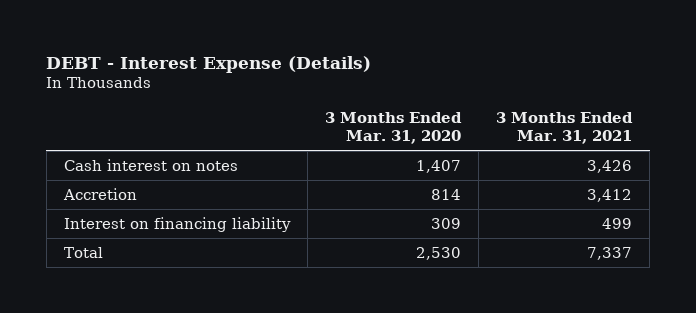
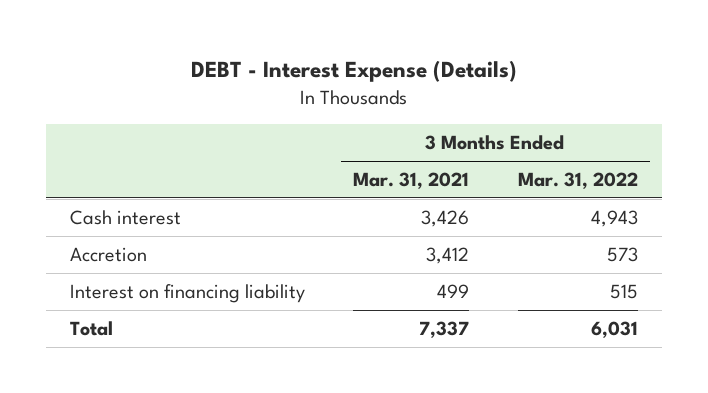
- | 3 Months Ended Mar. 31, 2020 | 3 Months Ended Mar. 31, 2021
+ | 3 Months Ended Mar. 31, 2021 | 3 Months Ended Mar. 31, 2022
- Cash interest on notes | 1,407 | 3,426
+ Cash interest | 3,426 | 4,943

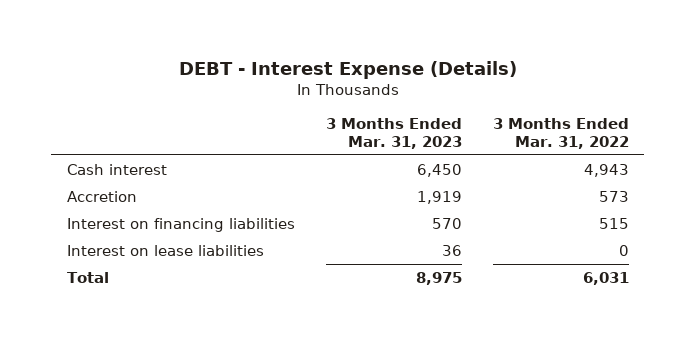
- | 3 Months Ended Mar. 31, 2021 | 3 Months Ended Mar. 31, 2022
+ | 3 Months Ended Mar. 31, 2023 | 3 Months Ended Mar. 31, 2022
- Interest on financing liability | 499 | 515
+ Interest on financing liabilities | 570 | 515
+ Interest on lease liabilities | 36 | 0

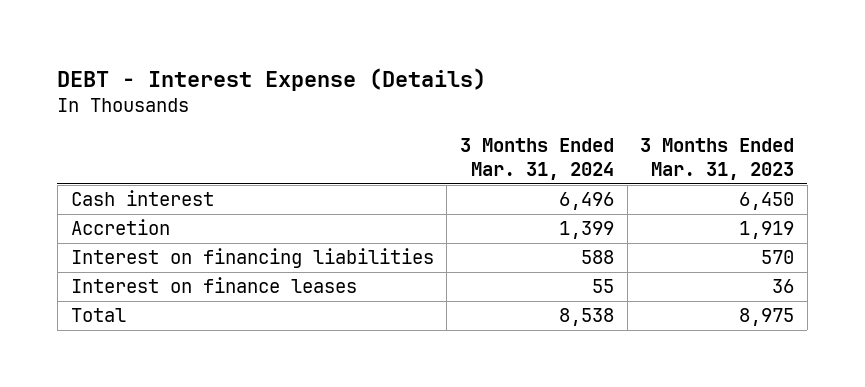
- | 3 Months Ended Mar. 31, 2023 | 3 Months Ended Mar. 31, 2022
+ | 3 Months Ended Mar. 31, 2024 | 3 Months Ended Mar. 31, 2023
- Interest on lease liabilities | 36 | 0
+ Interest on finance leases | 55 | 36

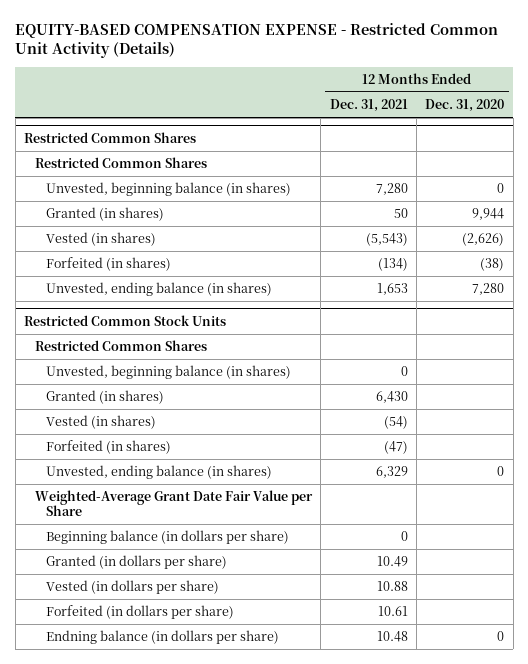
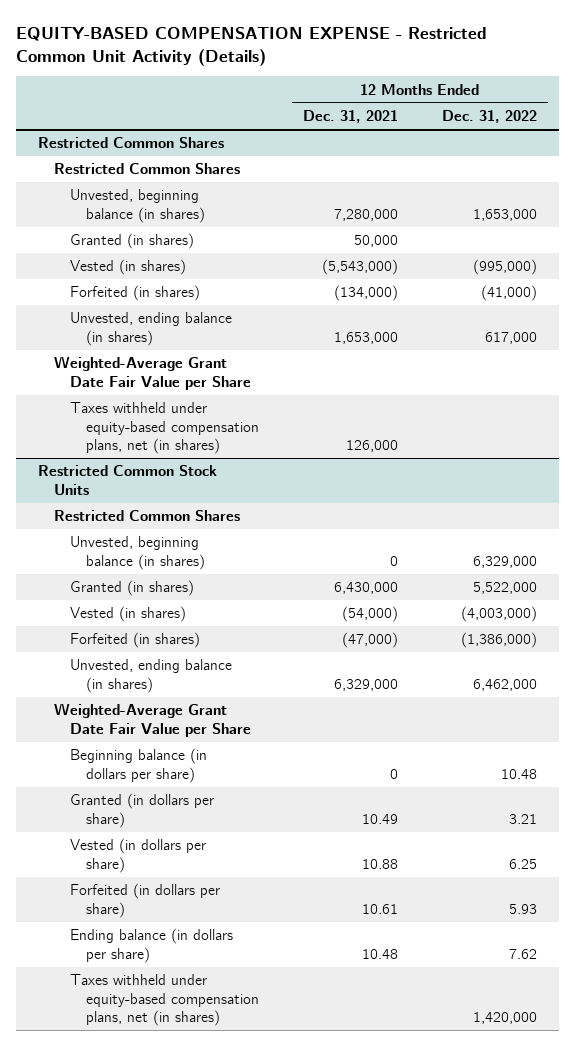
- | 12 Months Ended Dec. 31, 2021 | 12 Months Ended Dec. 31, 2020
+ | 12 Months Ended Dec. 31, 2021 | 12 Months Ended Dec. 31, 2022
@ Restricted Common Shares
- Unvested, beginning balance (in shares) | 7,280 | 0
- Granted (in shares) | 50 | 9,944
- Vested (in shares) | (5,543) | (2,626)
- Forfeited (in shares) | (134) | (38)
- Unvested, ending balance (in shares) | 1,653 | 7,280
+ Unvested, beginning balance (in shares) | 7,280,000 | 1,653,000
+ Granted (in shares) | 50,000 |
+ Vested (in shares) | (5,543,000) | (995,000)
+ Forfeited (in shares) | (134,000) | (41,000)
+ Unvested, ending balance (in shares) | 1,653,000 | 617,000
+ Weighted-Average Grant Date Fair Value per Share
+ Taxes withheld under equity-based compensation plans, net (in shares) | 126,000 |
@ Restricted Common Stock Units
- Granted (in shares) | 6,430 |
- Vested (in shares) | (54) |
- Forfeited (in shares) | (47) |
- Unvested, ending balance (in shares) | 6,329 | 0
+ Granted (in shares) | 6,430,000 | 5,522,000
+ Vested (in shares) | (54,000) | (4,003,000)
+ Forfeited (in shares) | (47,000) | (1,386,000)
+ Unvested, ending balance (in shares) | 6,329,000 | 6,462,000
- Endning balance (in dollars per share) | 10.48 | 0
+ Ending balance (in dollars per share) | 10.48 | 7.62
+ Taxes withheld under equity-based compensation plans, net (in shares) | | 1,420,000

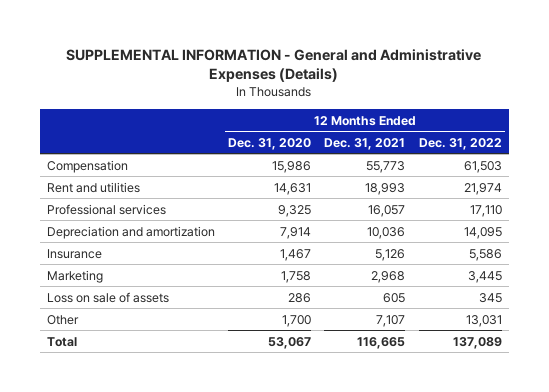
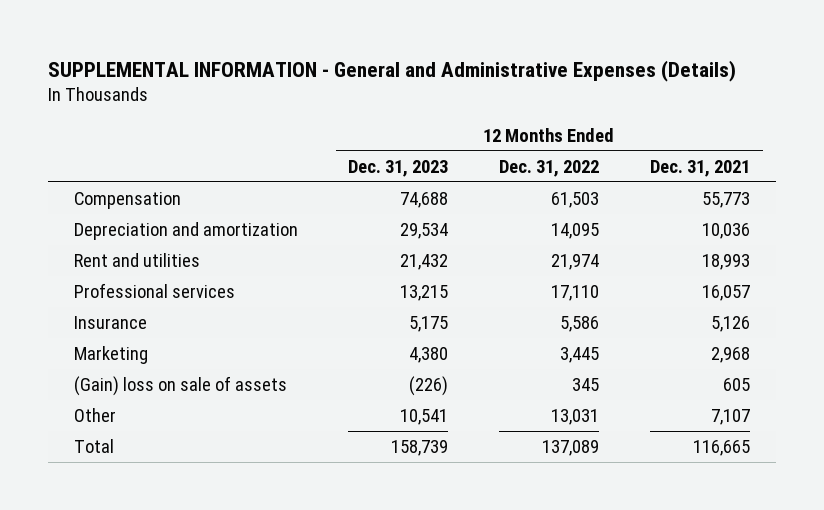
- | 12 Months Ended Dec. 31, 2020 | 12 Months Ended Dec. 31, 2021 | 12 Months Ended Dec. 31, 2022
+ | 12 Months Ended Dec. 31, 2023 | 12 Months Ended Dec. 31, 2022 | 12 Months Ended Dec. 31, 2021
moved up: Depreciation and amortization | 29,534 | 14,095 | 10,036
- Loss on sale of assets | 286 | 605 | 345
+ (Gain) loss on sale of assets | (226) | 345 | 605

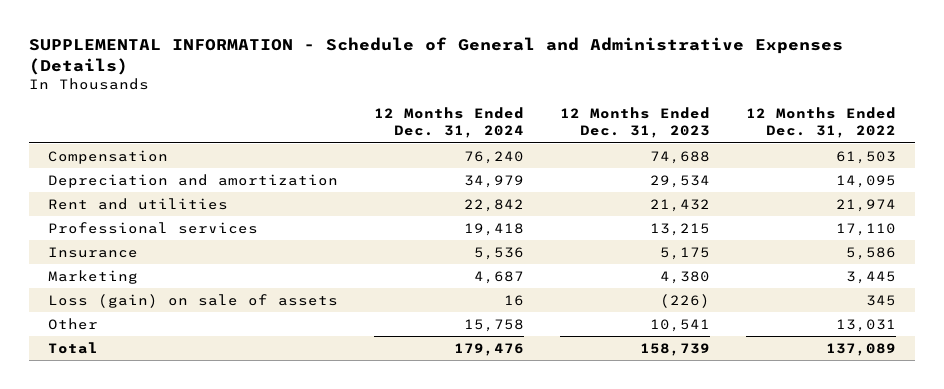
- SUPPLEMENTAL INFORMATION - General and Administrative Expenses (Details)
+ SUPPLEMENTAL INFORMATION - Schedule of General and Administrative Expenses (Details)
- | 12 Months Ended Dec. 31, 2023 | 12 Months Ended Dec. 31, 2022 | 12 Months Ended Dec. 31, 2021
+ | 12 Months Ended Dec. 31, 2024 | 12 Months Ended Dec. 31, 2023 | 12 Months Ended Dec. 31, 2022
- (Gain) loss on sale of assets | (226) | 345 | 605
+ Loss (gain) on sale of assets | 16 | (226) | 345

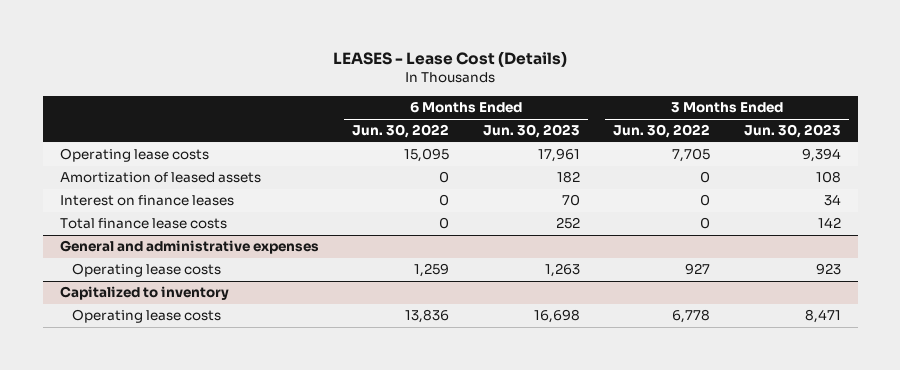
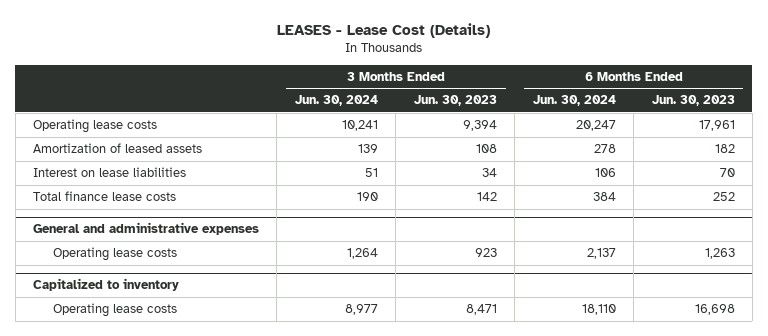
- | 6 Months Ended Jun. 30, 2022 | 6 Months Ended Jun. 30, 2023 | 3 Months Ended Jun. 30, 2022 | 3 Months Ended Jun. 30, 2023
+ | 3 Months Ended Jun. 30, 2024 | 3 Months Ended Jun. 30, 2023 | 6 Months Ended Jun. 30, 2024 | 6 Months Ended Jun. 30, 2023
- Interest on finance leases | 0 | 70 | 0 | 34
+ Interest on lease liabilities | 51 | 34 | 106 | 70

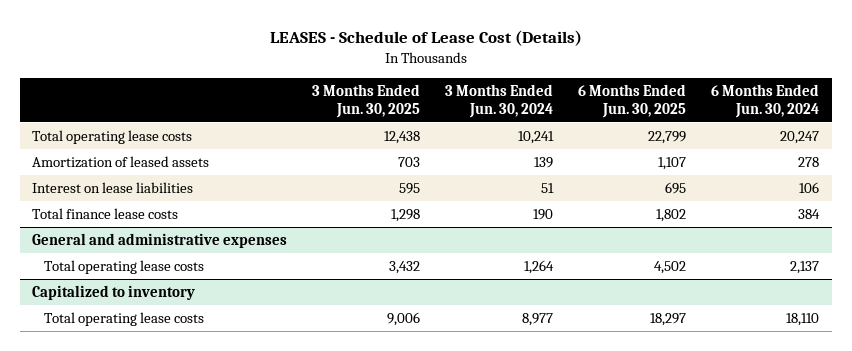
- LEASES - Lease Cost (Details)
+ LEASES - Schedule of Lease Cost (Details)
- | 3 Months Ended Jun. 30, 2024 | 3 Months Ended Jun. 30, 2023 | 6 Months Ended Jun. 30, 2024 | 6 Months Ended Jun. 30, 2023
+ | 3 Months Ended Jun. 30, 2025 | 3 Months Ended Jun. 30, 2024 | 6 Months Ended Jun. 30, 2025 | 6 Months Ended Jun. 30, 2024
- Operating lease costs | 10,241 | 9,394 | 20,247 | 17,961
+ Total operating lease costs | 12,438 | 10,241 | 22,799 | 20,247
@ General and administrative expenses
- Operating lease costs | 1,264 | 923 | 2,137 | 1,263
+ Total operating lease costs | 3,432 | 1,264 | 4,502 | 2,137
@ Capitalized to inventory
- Operating lease costs | 8,977 | 8,471 | 18,110 | 16,698
+ Total operating lease costs | 9,006 | 8,977 | 18,297 | 18,110

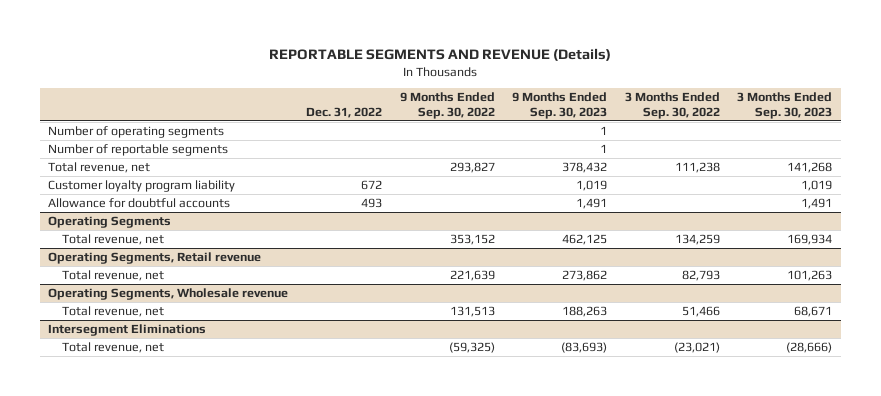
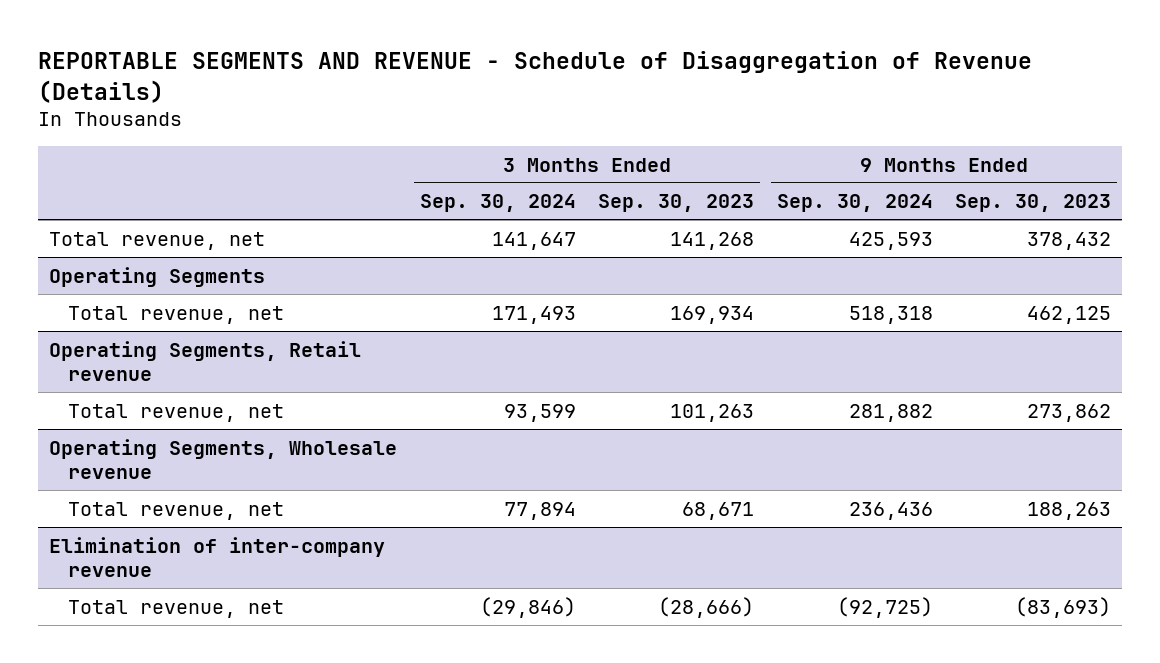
- REPORTABLE SEGMENTS AND REVENUE (Details)
+ REPORTABLE SEGMENTS AND REVENUE - Schedule of Disaggregation of Revenue (Details)
- | Dec. 31, 2022 | 9 Months Ended Sep. 30, 2022 | 9 Months Ended Sep. 30, 2023 | 3 Months Ended Sep. 30, 2022 | 3 Months Ended Sep. 30, 2023
+ | 3 Months Ended Sep. 30, 2024 | 3 Months Ended Sep. 30, 2023 | 9 Months Ended Sep. 30, 2024 | 9 Months Ended Sep. 30, 2023
- Number of operating segments | | | 1 | |
- Number of reportable segments | | | 1 | |
- Customer loyalty program liability | 672 | | 1,019 | | 1,019
- Allowance for doubtful accounts | 493 | | 1,491 | | 1,491
- Intersegment Eliminations
+ Elimination of inter-company revenue

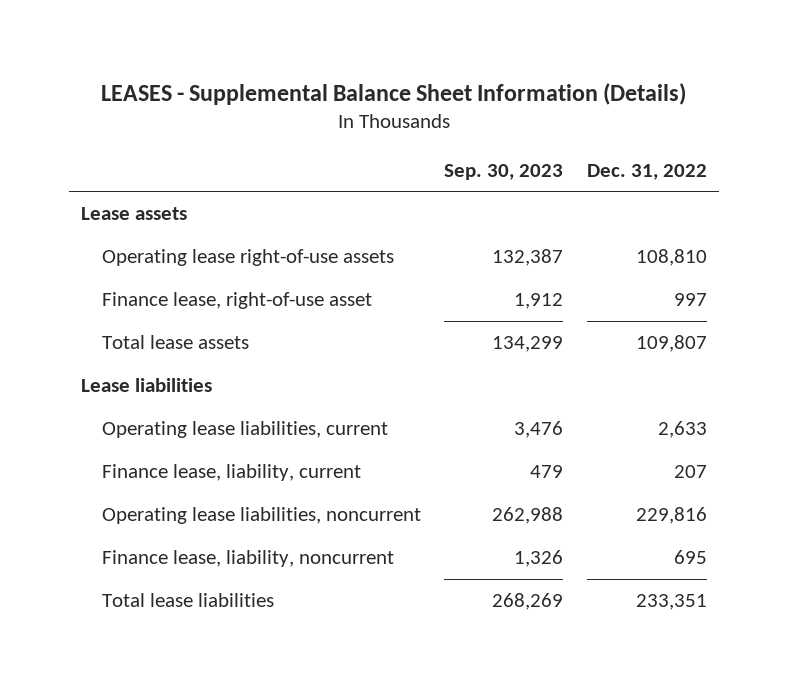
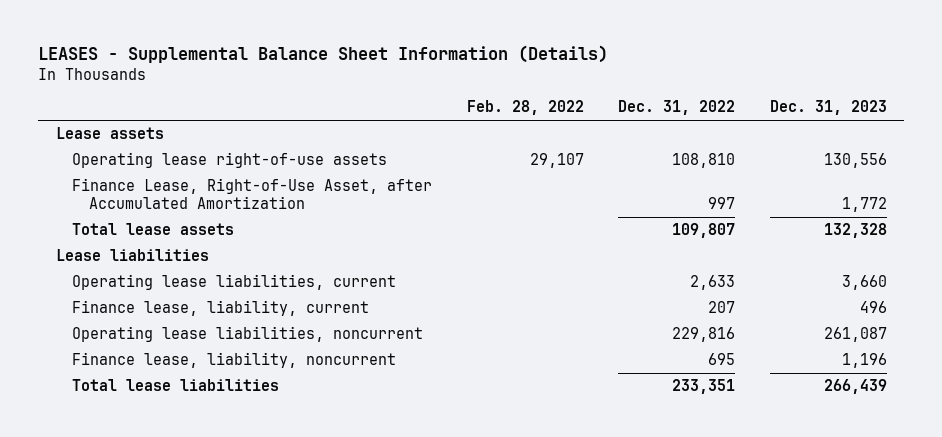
- | Sep. 30, 2023 | Dec. 31, 2022
+ | Feb. 28, 2022 | Dec. 31, 2022 | Dec. 31, 2023
- Finance lease, right-of-use asset | 1,912 | 997
+ Finance Lease, Right-of-Use Asset, after Accumulated Amortization | | 997 | 1,772

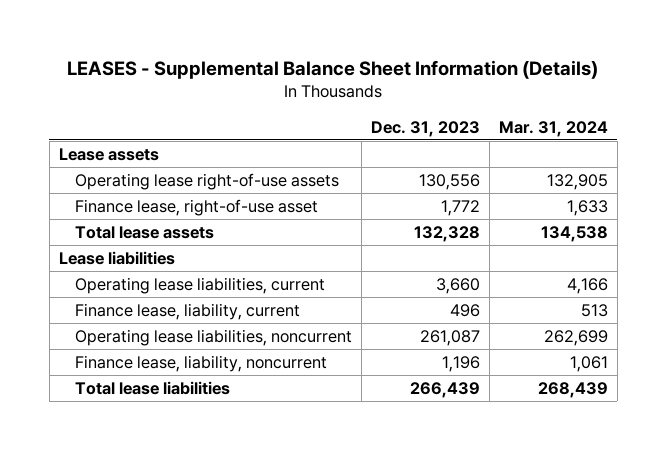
- | Feb. 28, 2022 | Dec. 31, 2022 | Dec. 31, 2023
+ | Dec. 31, 2023 | Mar. 31, 2024
- Finance Lease, Right-of-Use Asset, after Accumulated Amortization | | 997 | 1,772
+ Finance lease, right-of-use asset | 1,772 | 1,633

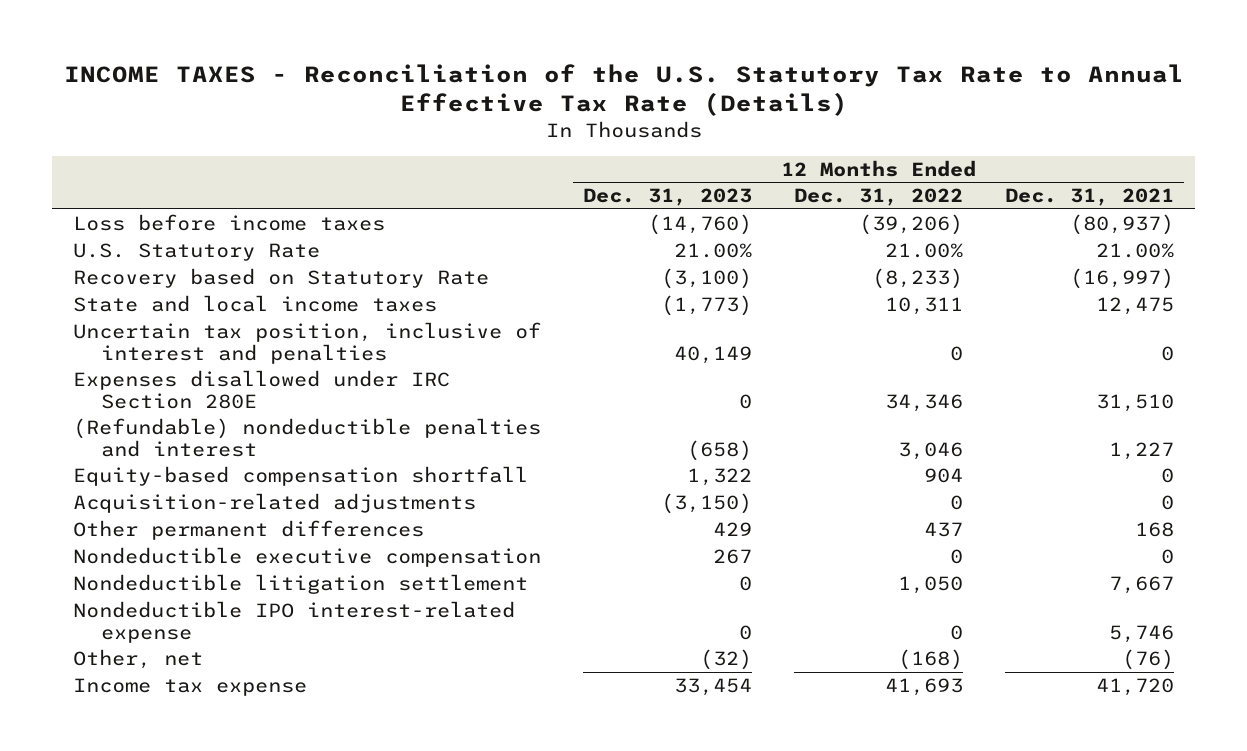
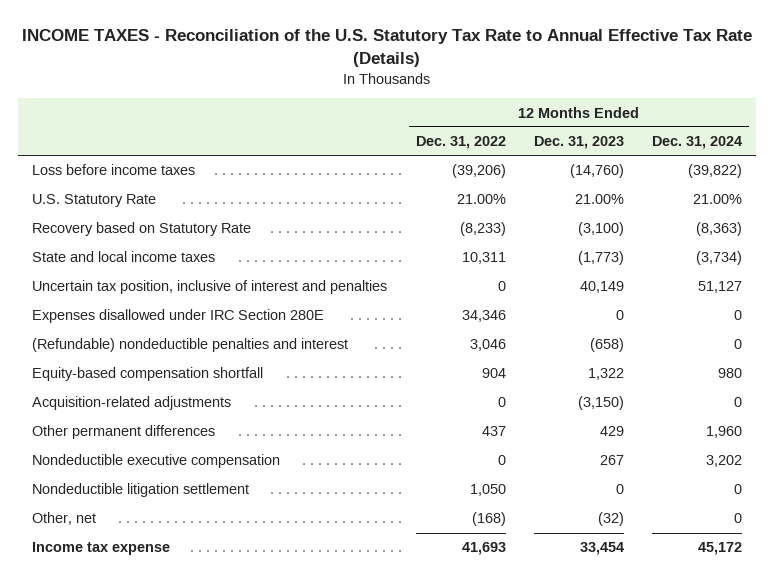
- | 12 Months Ended Dec. 31, 2023 | 12 Months Ended Dec. 31, 2022 | 12 Months Ended Dec. 31, 2021
+ | 12 Months Ended Dec. 31, 2022 | 12 Months Ended Dec. 31, 2023 | 12 Months Ended Dec. 31, 2024
- Nondeductible IPO interest-related expense | 0 | 0 | 5,746

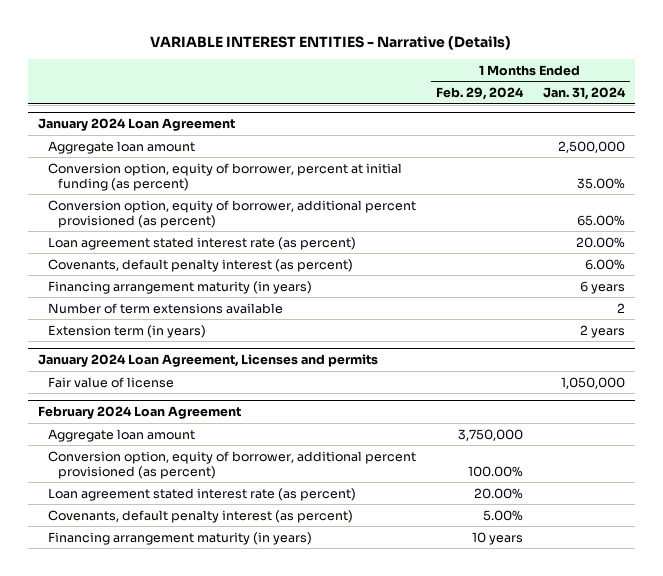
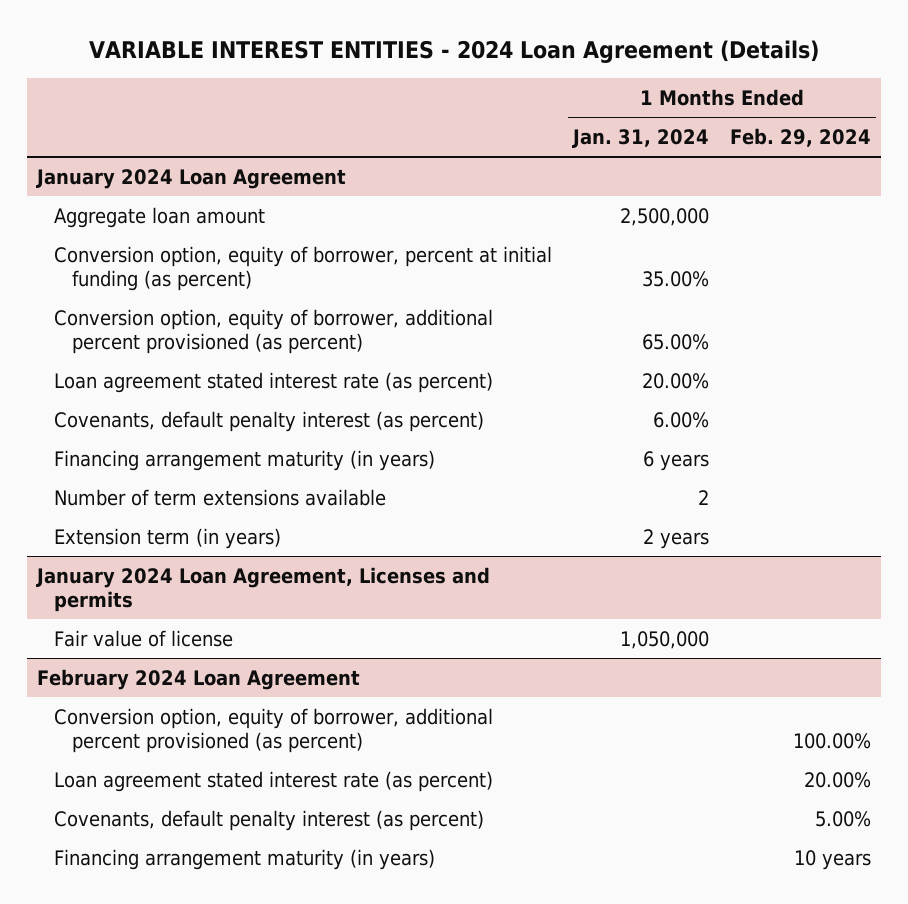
- VARIABLE INTEREST ENTITIES - Narrative (Details)
+ VARIABLE INTEREST ENTITIES - 2024 Loan Agreement (Details)
- | 1 Months Ended Feb. 29, 2024 | 1 Months Ended Jan. 31, 2024
+ | 1 Months Ended Jan. 31, 2024 | 1 Months Ended Feb. 29, 2024
@ February 2024 Loan Agreement
- Aggregate loan amount | 3,750,000 |

